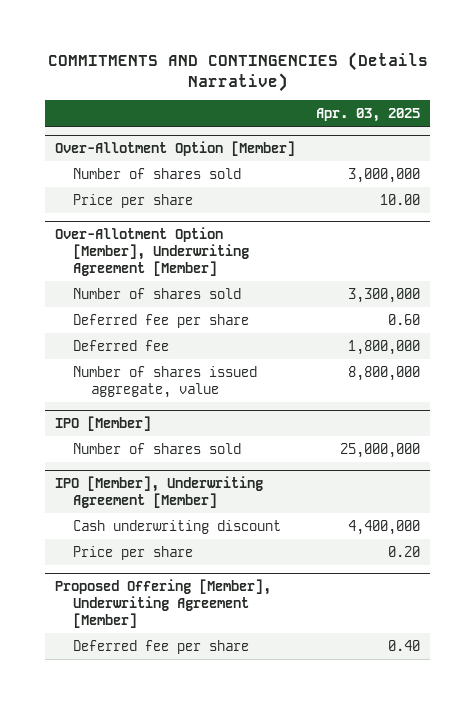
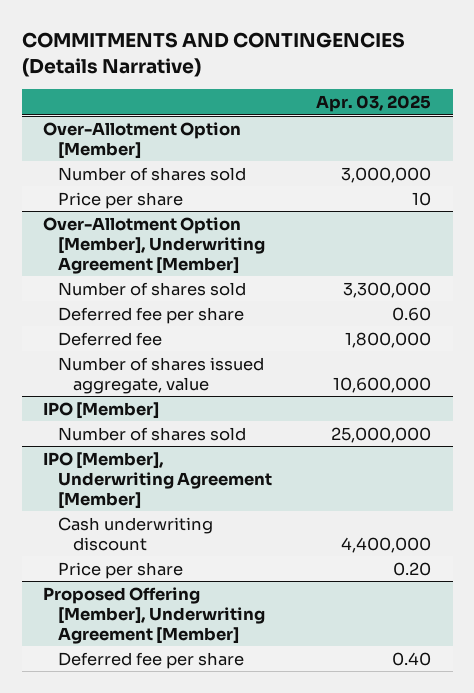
@ Over-Allotment Option [Member]
- Price per share | 10.00
+ Price per share | 10
@ Over-Allotment Option [Member], Underwriting Agreement [Member]
- Number of shares issued aggregate, value | 8,800,000
+ Number of shares issued aggregate, value | 10,600,000

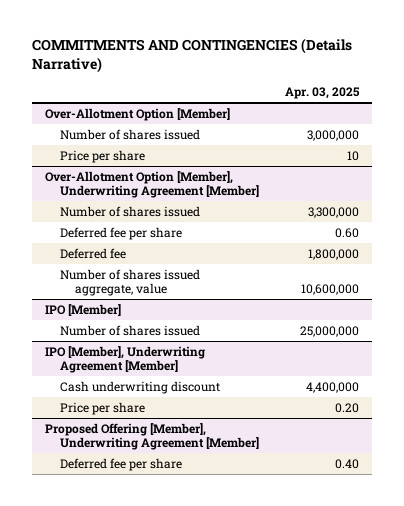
@ Over-Allotment Option [Member]
- Number of shares sold | 3,000,000
+ Number of shares issued | 3,000,000
@ Over-Allotment Option [Member], Underwriting Agreement [Member]
- Number of shares sold | 3,300,000
+ Number of shares issued | 3,300,000
@ IPO [Member]
- Number of shares sold | 25,000,000
+ Number of shares issued | 25,000,000

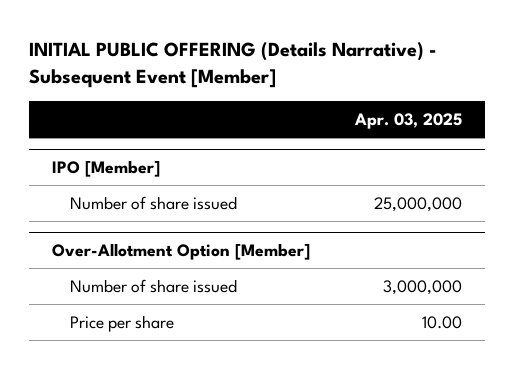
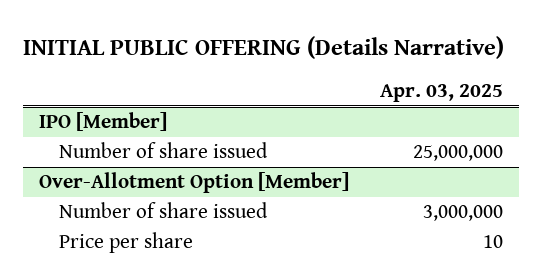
- INITIAL PUBLIC OFFERING (Details Narrative) - Subsequent Event [Member]
+ INITIAL PUBLIC OFFERING (Details Narrative)
@ Over-Allotment Option [Member]
- Price per share | 10.00
+ Price per share | 10

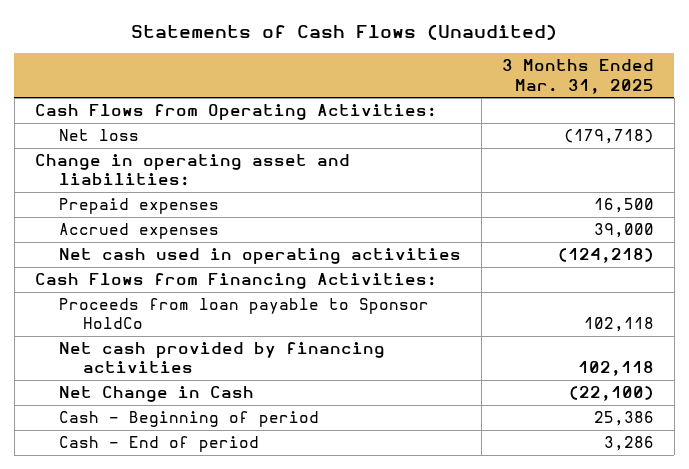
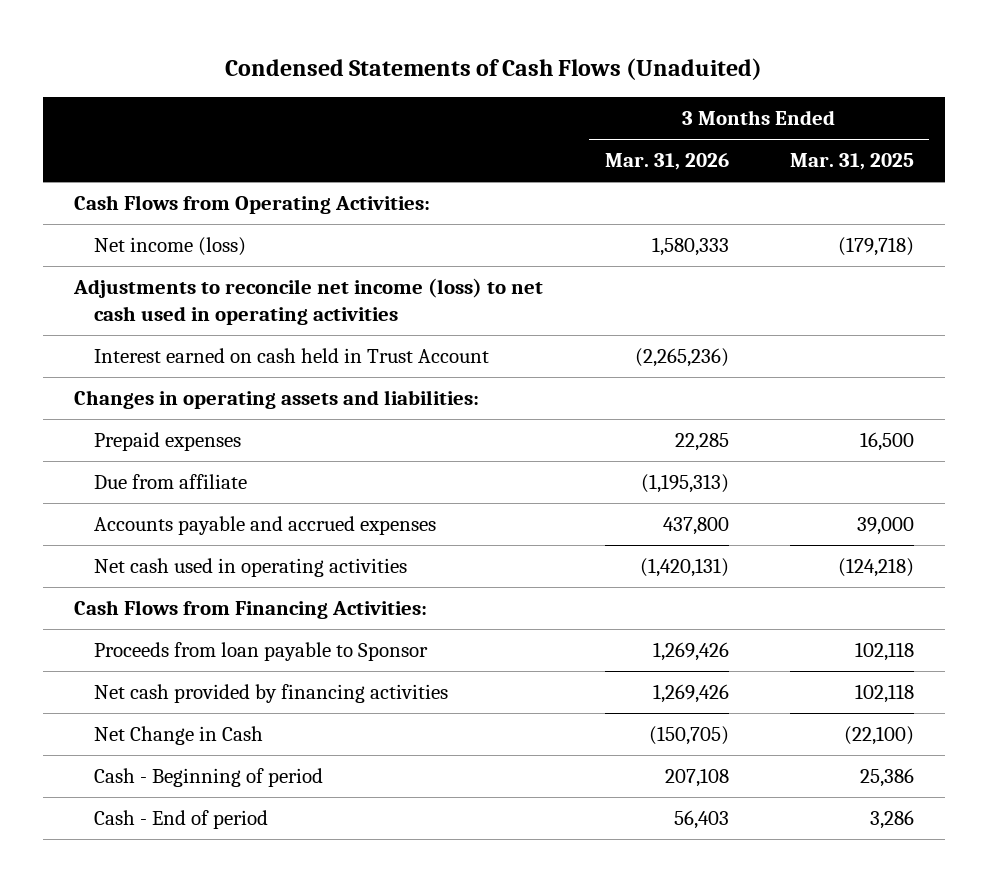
- Statements of Cash Flows (Unaudited)
+ Condensed Statements of Cash Flows (Unaduited)
- | 3 Months Ended Mar. 31, 2025
+ | 3 Months Ended Mar. 31, 2026 | 3 Months Ended Mar. 31, 2025
- Net loss | (179,718)
- Change in operating asset and liabilities:
+ Net income (loss) | 1,580,333 | (179,718)
+ Adjustments to reconcile net income (loss) to net cash used in operating activities
+ Interest earned on cash held in Trust Account | (2,265,236) |
+ Changes in operating assets and liabilities:
- Accrued expenses | 39,000
+ Due from affiliate | (1,195,313) |
+ Accounts payable and accrued expenses | 437,800 | 39,000
- Proceeds from loan payable to Sponsor HoldCo | 102,118
+ Proceeds from loan payable to Sponsor | 1,269,426 | 102,118

